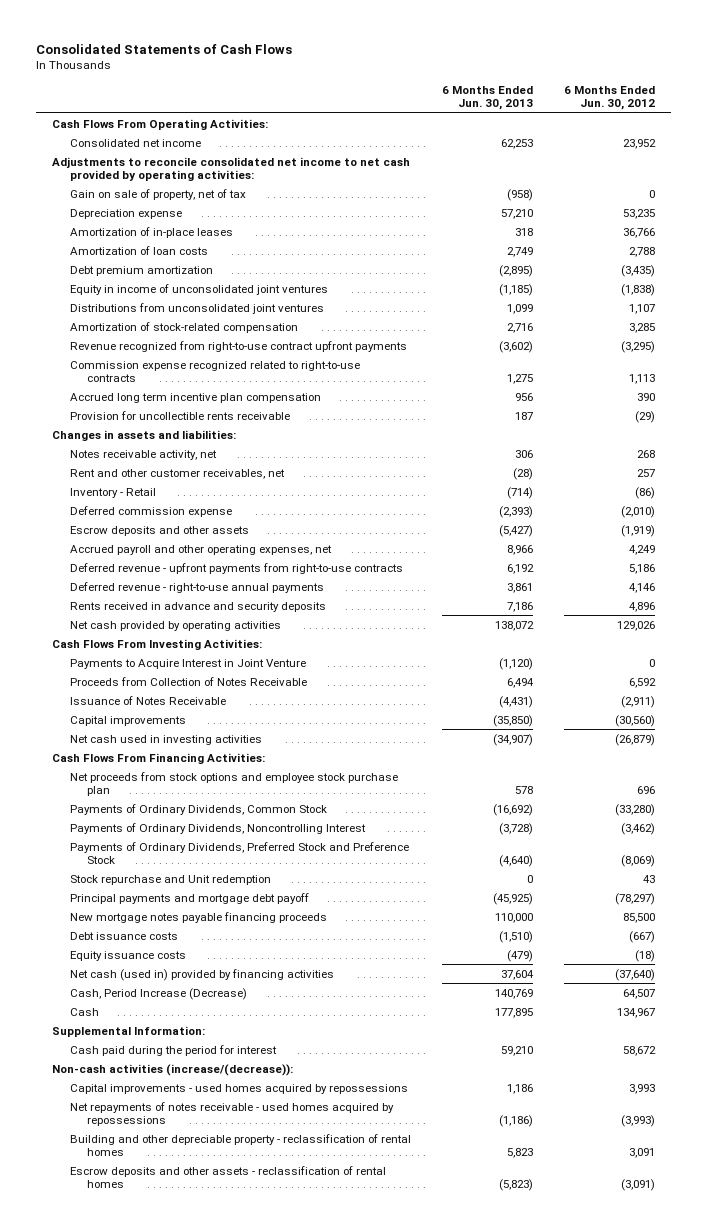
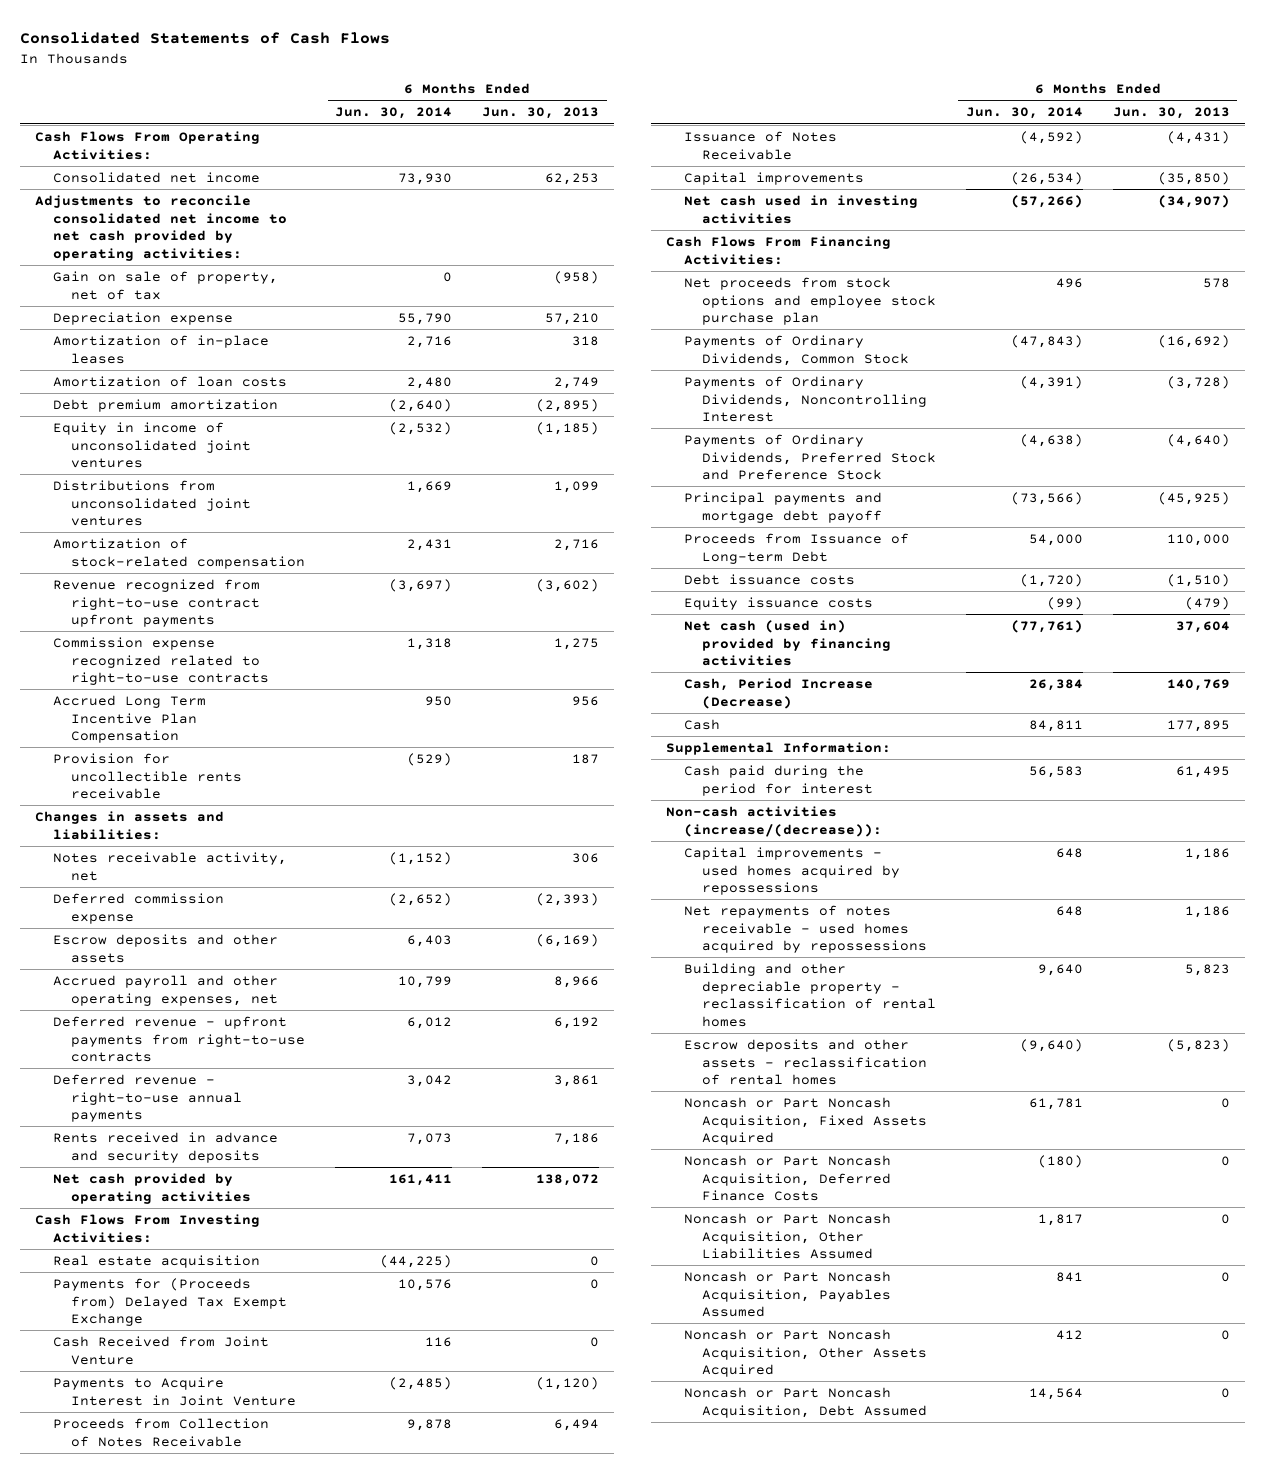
- | 6 Months Ended Jun. 30, 2013 | 6 Months Ended Jun. 30, 2012
+ | 6 Months Ended Jun. 30, 2014 | 6 Months Ended Jun. 30, 2013
- Accrued long term incentive plan compensation | 956 | 390
+ Accrued Long Term Incentive Plan Compensation | 950 | 956
- Rent and other customer receivables, net | (28) | 257
- Inventory - Retail | (714) | (86)
- Escrow deposits and other assets | (5,427) | (1,919)
+ Escrow deposits and other assets | 6,403 | (6,169)
+ Real estate acquisition | (44,225) | 0
+ Payments for (Proceeds from) Delayed Tax Exempt Exchange | 10,576 | 0
+ Cash Received from Joint Venture | 116 | 0
- Stock repurchase and Unit redemption | 0 | 43
- New mortgage notes payable financing proceeds | 110,000 | 85,500
+ Proceeds from Issuance of Long-term Debt | 54,000 | 110,000
- Cash paid during the period for interest | 59,210 | 58,672
+ Cash paid during the period for interest | 56,583 | 61,495
- Net repayments of notes receivable - used homes acquired by repossessions | (1,186) | (3,993)
+ Net repayments of notes receivable - used homes acquired by repossessions | 648 | 1,186
+ Noncash or Part Noncash Acquisition, Fixed Assets Acquired | 61,781 | 0
+ Noncash or Part Noncash Acquisition, Deferred Finance Costs | (180) | 0
+ Noncash or Part Noncash Acquisition, Other Liabilities Assumed | 1,817 | 0
+ Noncash or Part Noncash Acquisition, Payables Assumed | 841 | 0
+ Noncash or Part Noncash Acquisition, Other Assets Acquired | 412 | 0
+ Noncash or Part Noncash Acquisition, Debt Assumed | 14,564 | 0

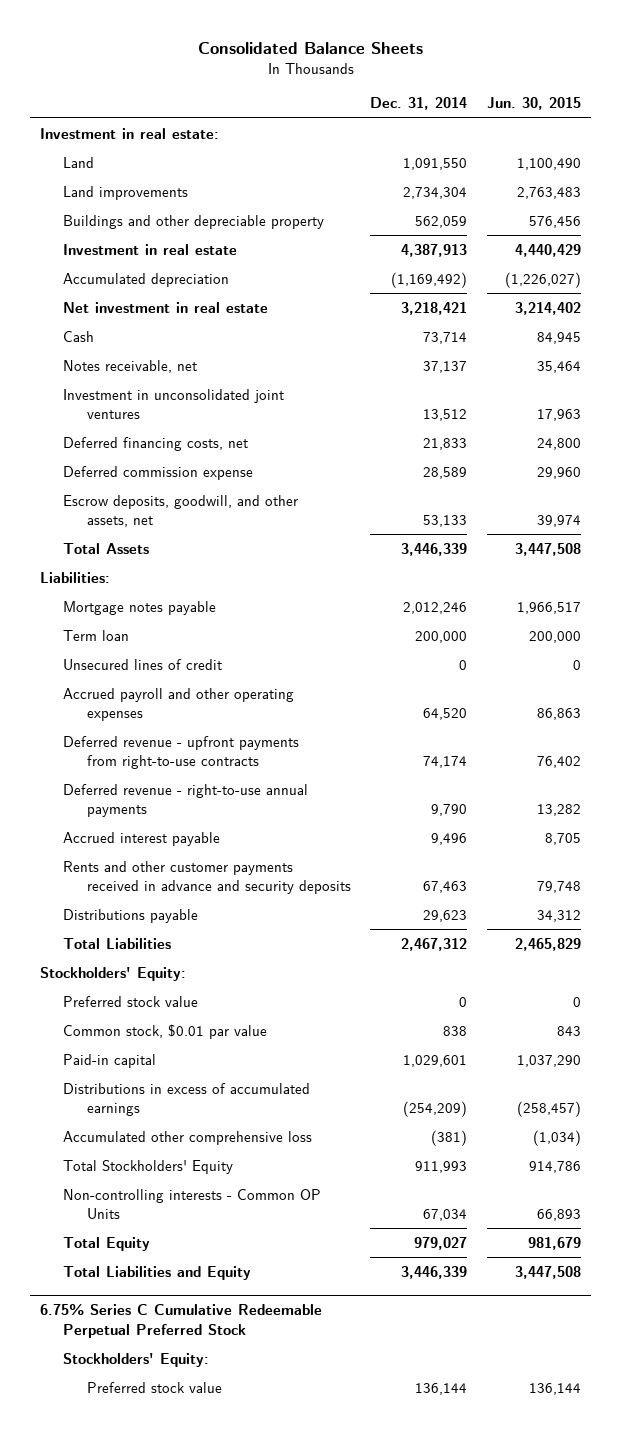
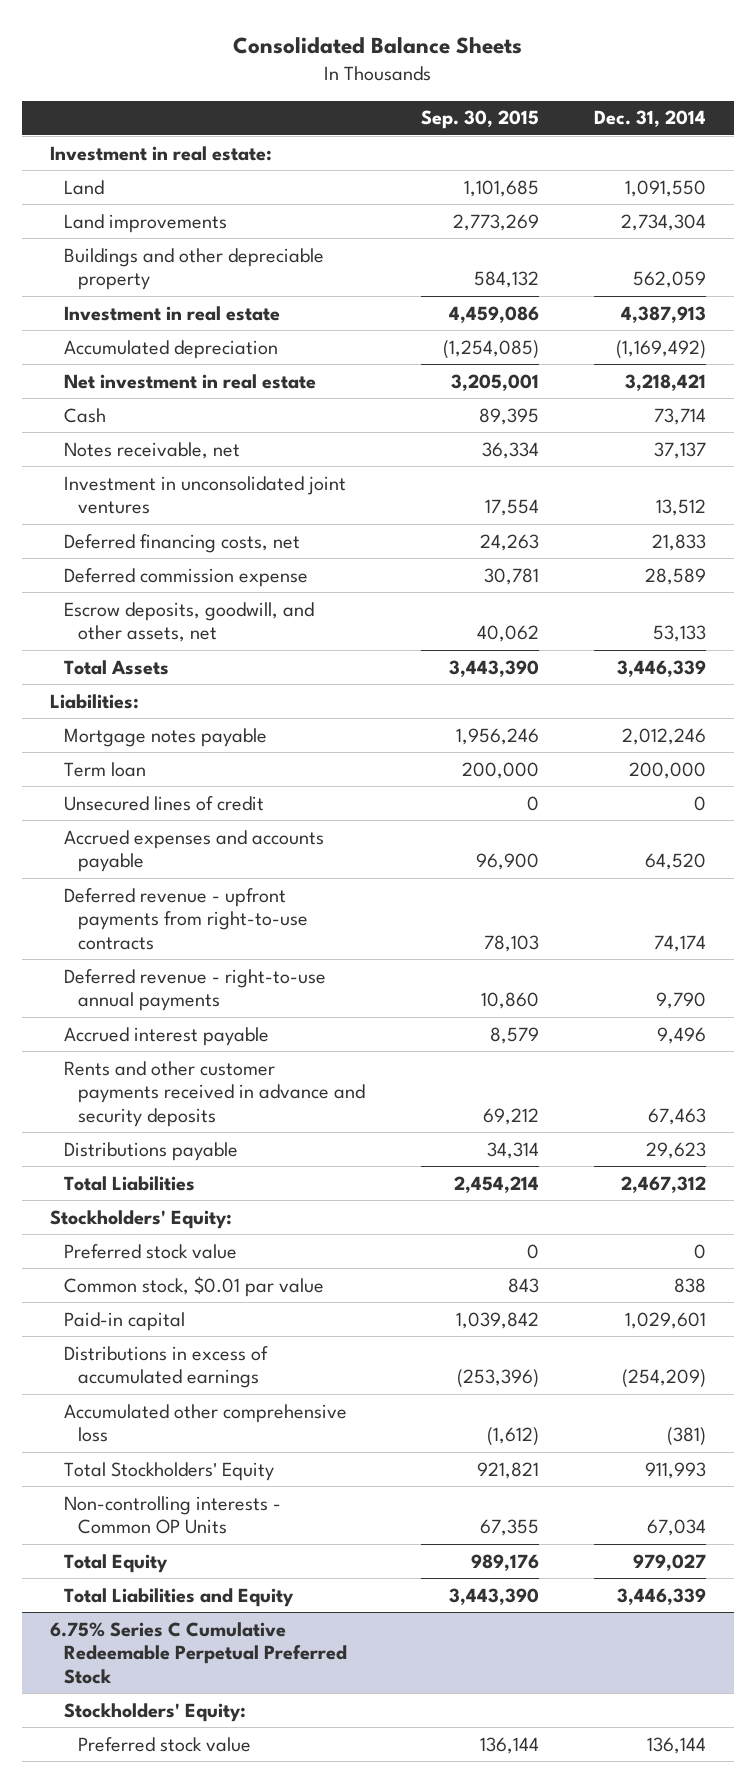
- | Dec. 31, 2014 | Jun. 30, 2015
+ | Sep. 30, 2015 | Dec. 31, 2014
- Accrued payroll and other operating expenses | 64,520 | 86,863
+ Accrued expenses and accounts payable | 96,900 | 64,520

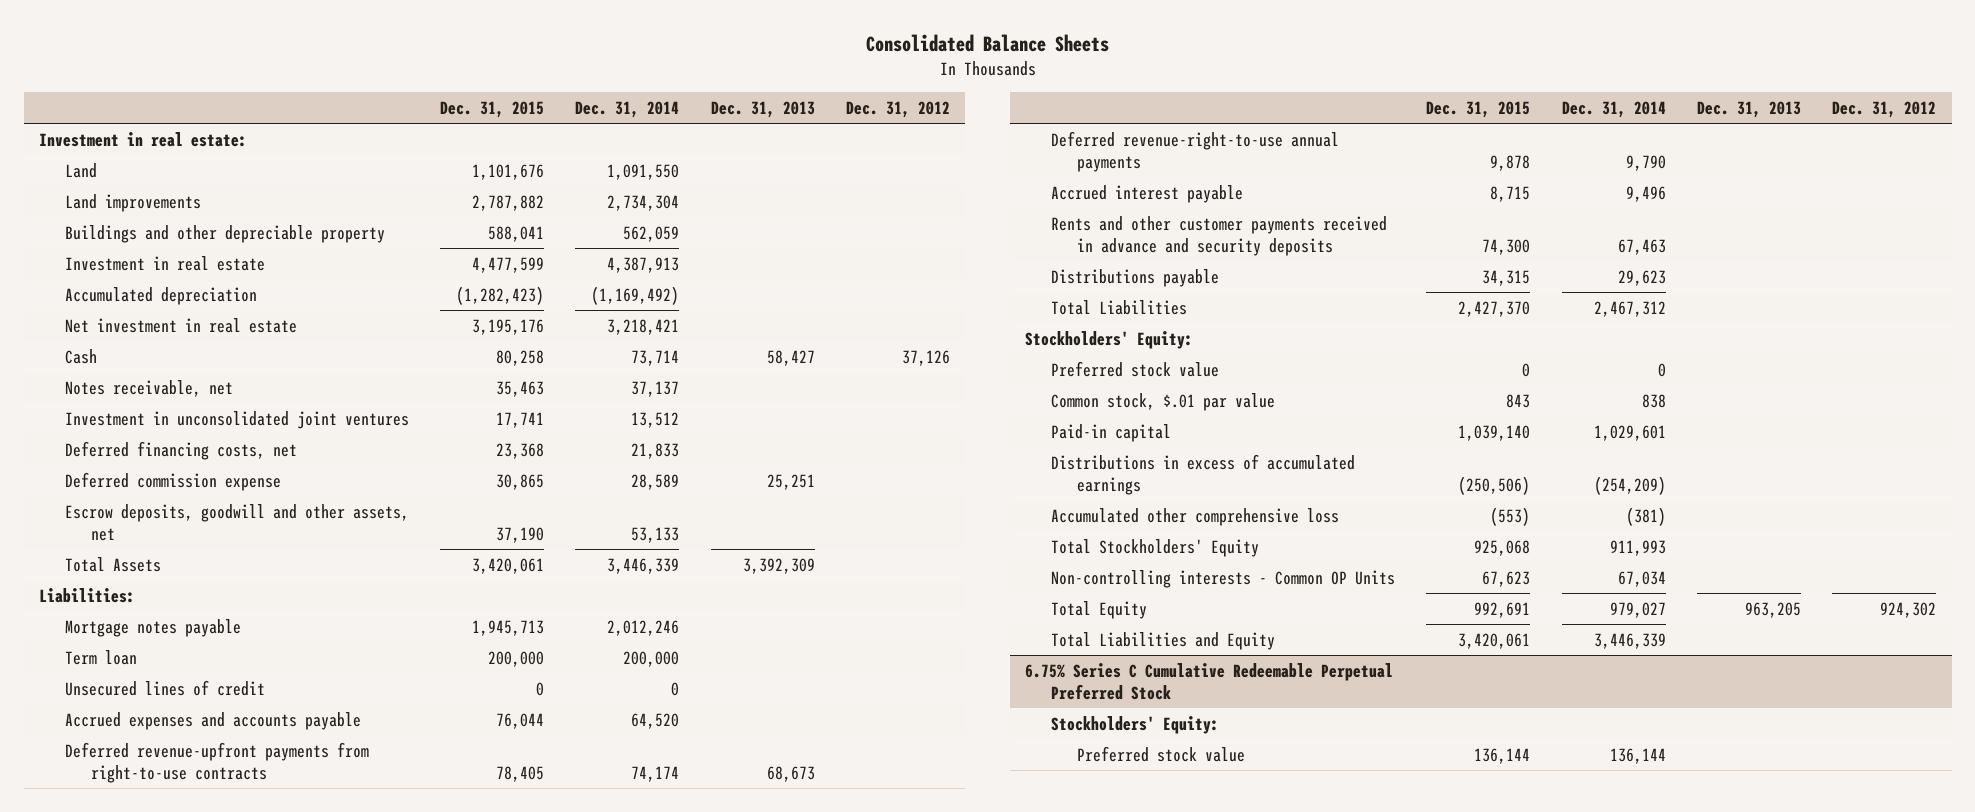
- | Sep. 30, 2015 | Dec. 31, 2014
+ | Dec. 31, 2015 | Dec. 31, 2014 | Dec. 31, 2013 | Dec. 31, 2012
- Escrow deposits, goodwill, and other assets, net | 40,062 | 53,133
+ Escrow deposits, goodwill and other assets, net | 37,190 | 53,133 | |
- Deferred revenue - upfront payments from right-to-use contracts | 78,103 | 74,174
- Deferred revenue - right-to-use annual payments | 10,860 | 9,790
+ Deferred revenue-upfront payments from right-to-use contracts | 78,405 | 74,174 | 68,673 |
+ Deferred revenue-right-to-use annual payments | 9,878 | 9,790 | |
- Common stock, $0.01 par value | 843 | 838
+ Common stock, $.01 par value | 843 | 838 | |

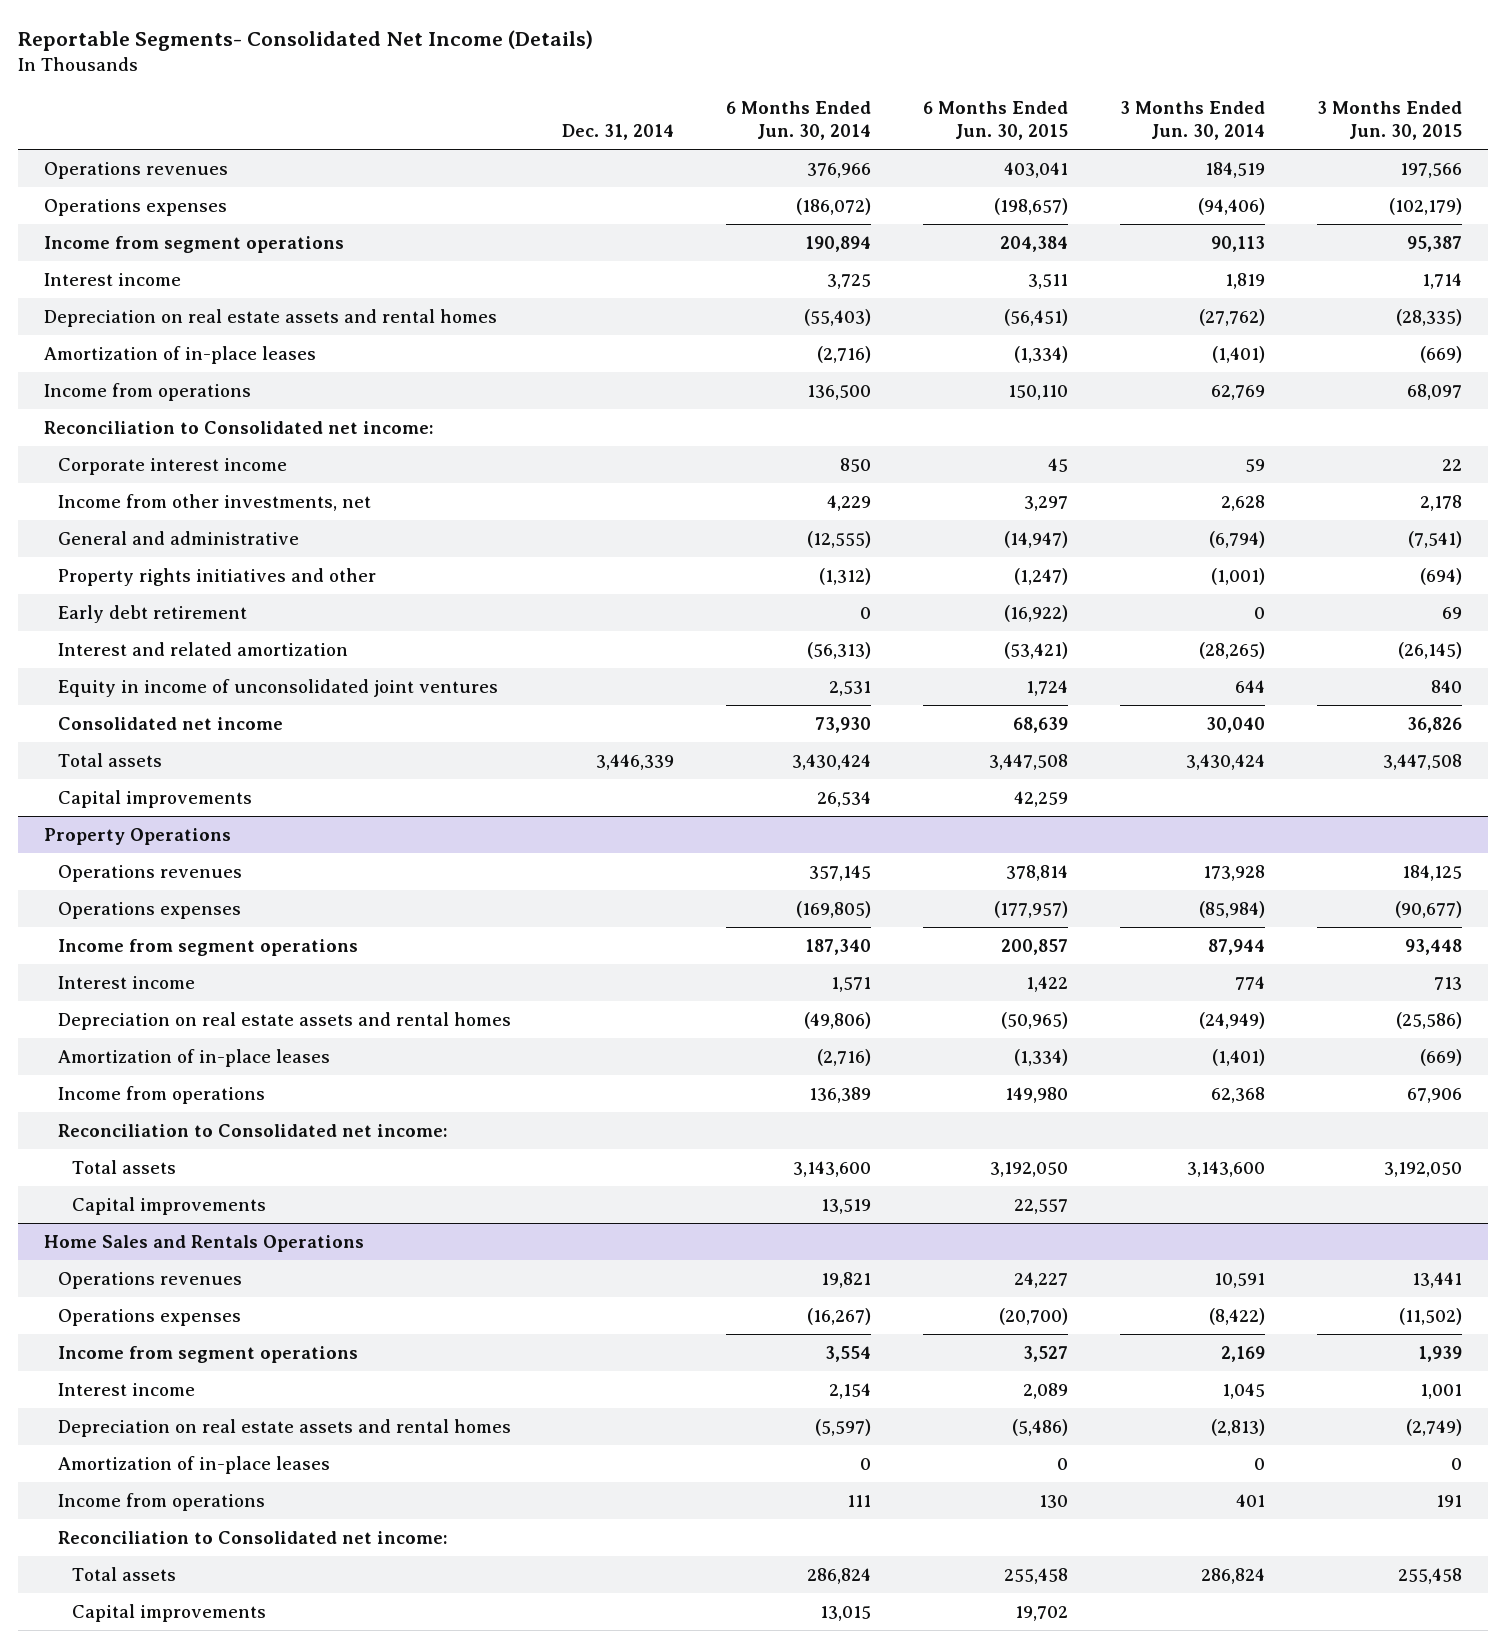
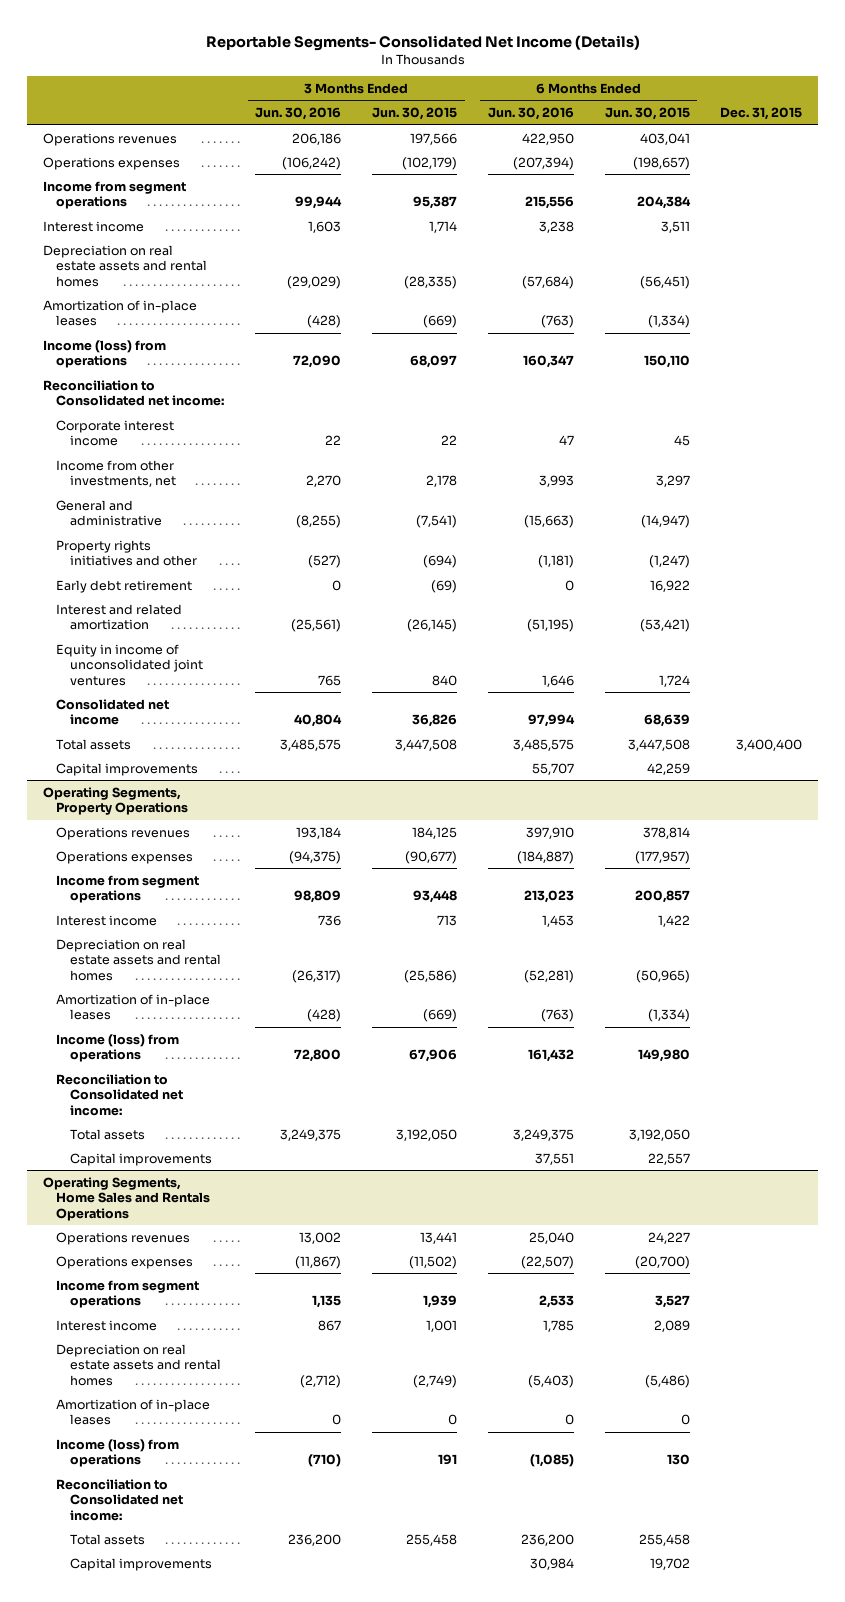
- | Dec. 31, 2014 | 6 Months Ended Jun. 30, 2014 | 6 Months Ended Jun. 30, 2015 | 3 Months Ended Jun. 30, 2014 | 3 Months Ended Jun. 30, 2015
+ | 3 Months Ended Jun. 30, 2016 | 3 Months Ended Jun. 30, 2015 | 6 Months Ended Jun. 30, 2016 | 6 Months Ended Jun. 30, 2015 | Dec. 31, 2015
- Income from operations | | 136,500 | 150,110 | 62,769 | 68,097
+ Income (loss) from operations | 72,090 | 68,097 | 160,347 | 150,110 |
- Early debt retirement | | 0 | (16,922) | 0 | 69
+ Early debt retirement | 0 | (69) | 0 | 16,922 |
- Property Operations
+ Operating Segments, Property Operations
- Income from operations | | 136,389 | 149,980 | 62,368 | 67,906
+ Income (loss) from operations | 72,800 | 67,906 | 161,432 | 149,980 |
- Home Sales and Rentals Operations
+ Operating Segments, Home Sales and Rentals Operations
- Income from operations | | 111 | 130 | 401 | 191
+ Income (loss) from operations | (710) | 191 | (1,085) | 130 |

